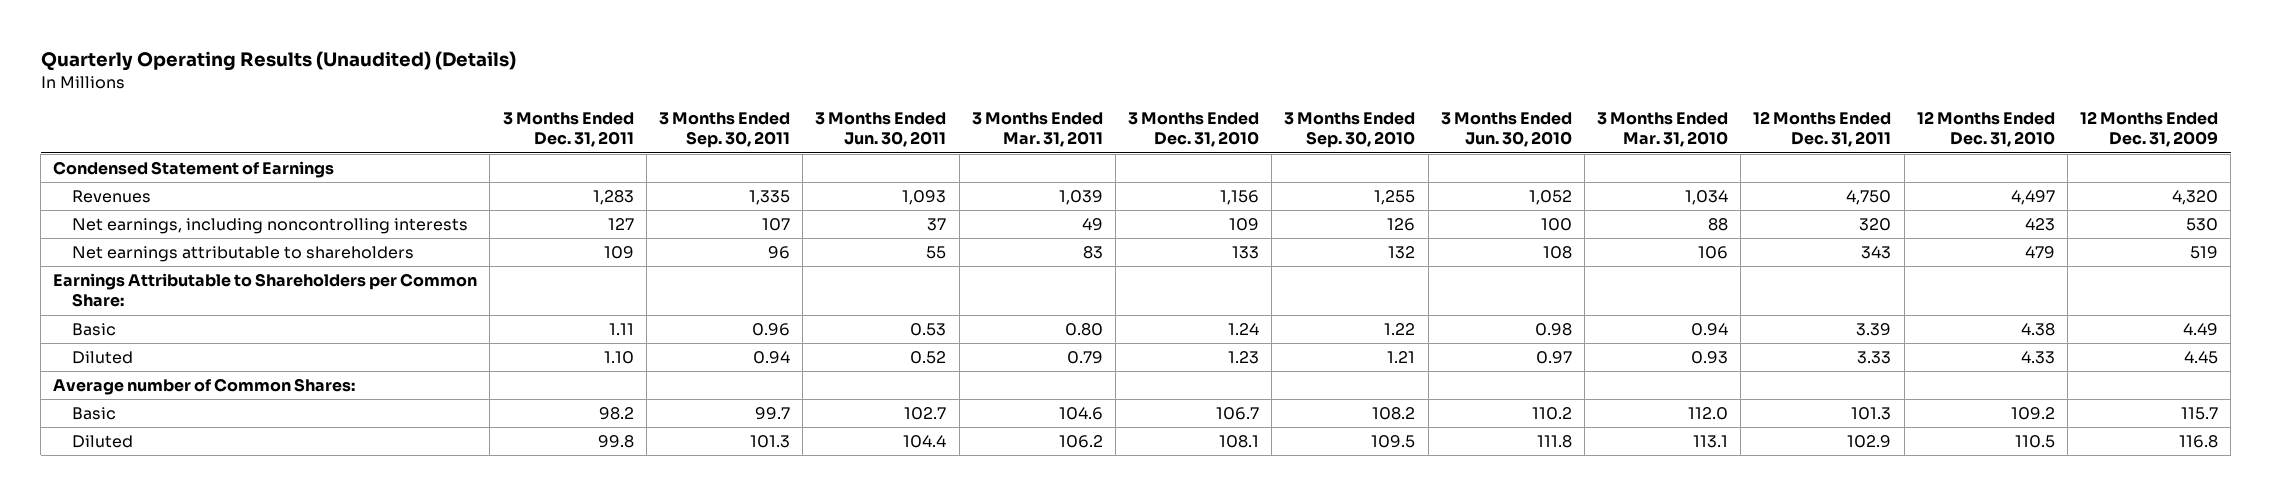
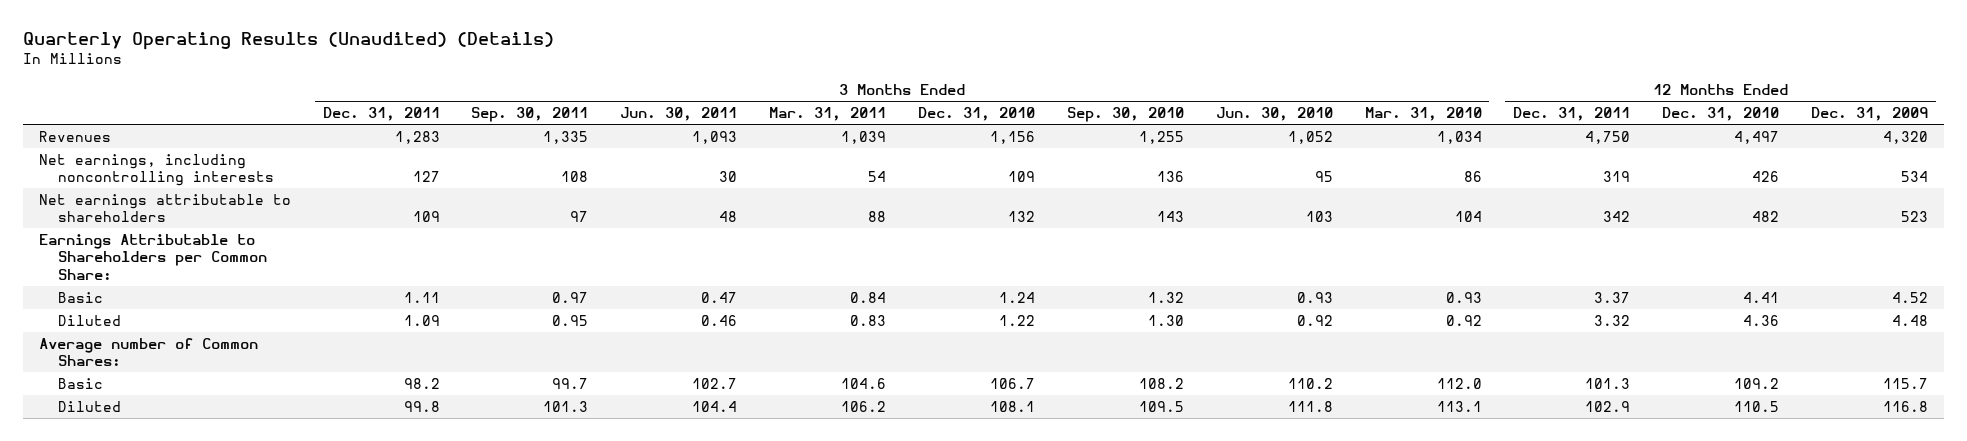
- Condensed Statement of Earnings
- Net earnings, including noncontrolling interests | 127 | 107 | 37 | 49 | 109 | 126 | 100 | 88 | 320 | 423 | 530
- Net earnings attributable to shareholders | 109 | 96 | 55 | 83 | 133 | 132 | 108 | 106 | 343 | 479 | 519
+ Net earnings, including noncontrolling interests | 127 | 108 | 30 | 54 | 109 | 136 | 95 | 86 | 319 | 426 | 534
+ Net earnings attributable to shareholders | 109 | 97 | 48 | 88 | 132 | 143 | 103 | 104 | 342 | 482 | 523
- Basic | 1.11 | 0.96 | 0.53 | 0.80 | 1.24 | 1.22 | 0.98 | 0.94 | 3.39 | 4.38 | 4.49
- Diluted | 1.10 | 0.94 | 0.52 | 0.79 | 1.23 | 1.21 | 0.97 | 0.93 | 3.33 | 4.33 | 4.45
+ Basic | 1.11 | 0.97 | 0.47 | 0.84 | 1.24 | 1.32 | 0.93 | 0.93 | 3.37 | 4.41 | 4.52
+ Diluted | 1.09 | 0.95 | 0.46 | 0.83 | 1.22 | 1.30 | 0.92 | 0.92 | 3.32 | 4.36 | 4.48

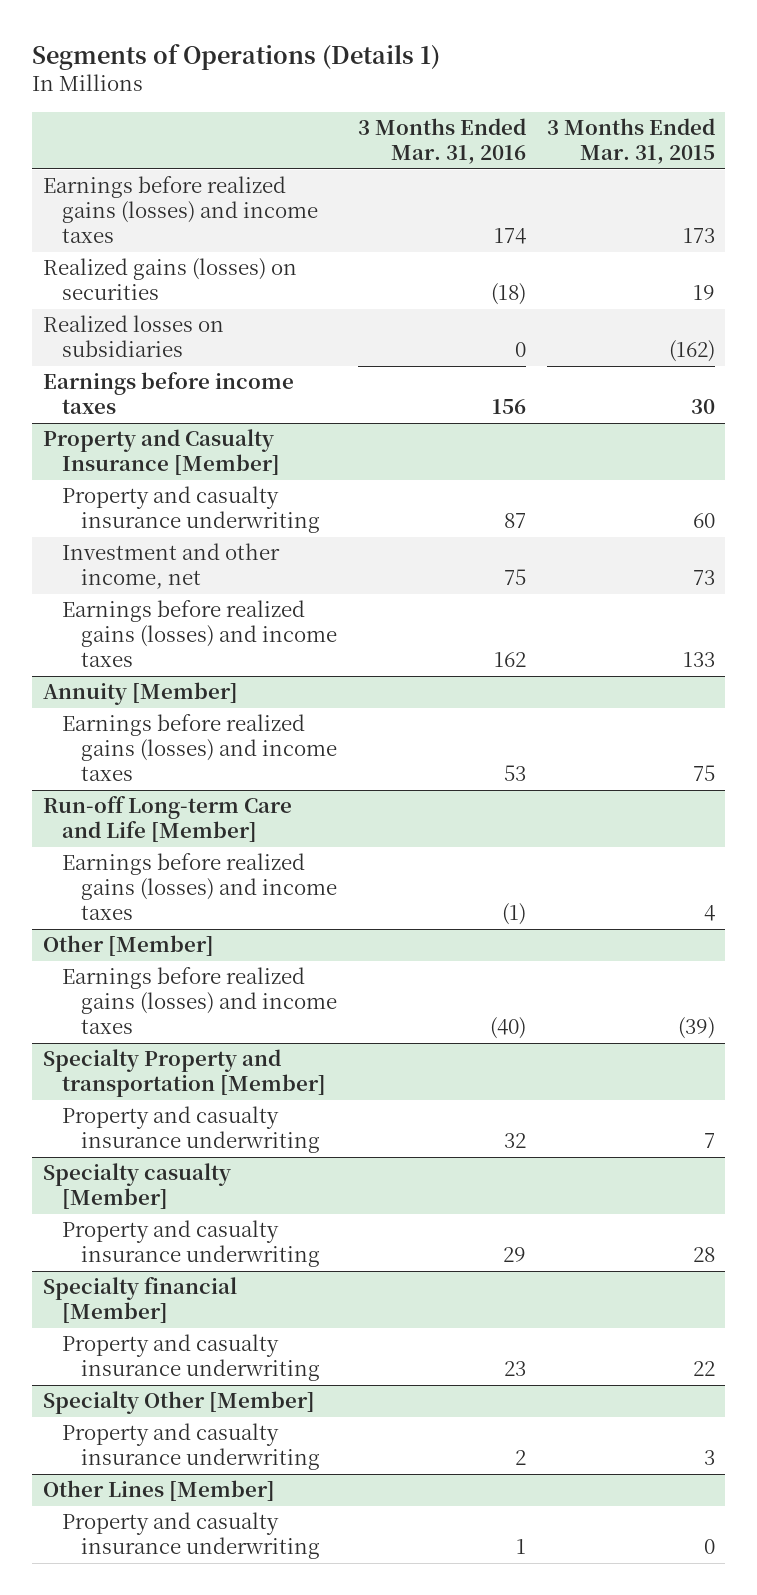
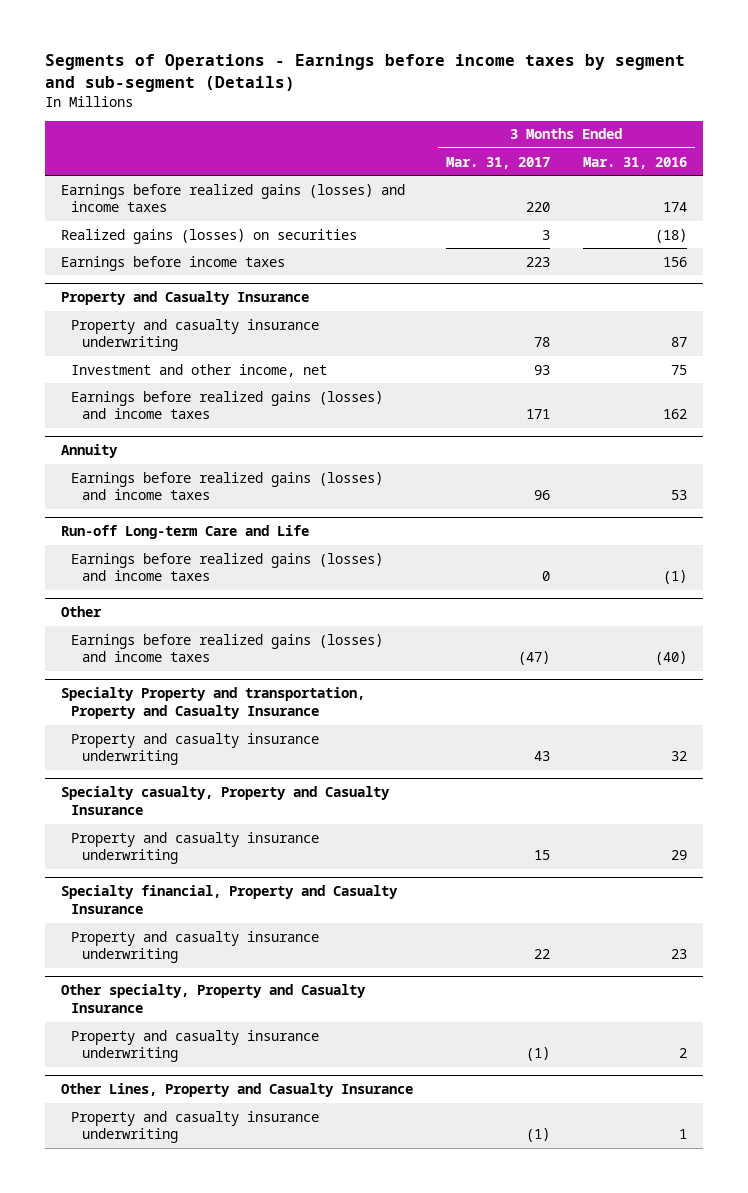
- Segments of Operations (Details 1)
+ Segments of Operations - Earnings before income taxes by segment and sub-segment (Details)
- | 3 Months Ended Mar. 31, 2016 | 3 Months Ended Mar. 31, 2015
+ | 3 Months Ended Mar. 31, 2017 | 3 Months Ended Mar. 31, 2016
- Realized losses on subsidiaries | 0 | (162)
- Property and Casualty Insurance [Member]
+ Property and Casualty Insurance
- Annuity [Member]
+ Annuity
- Run-off Long-term Care and Life [Member]
+ Run-off Long-term Care and Life
- Other [Member]
+ Other
- Specialty Property and transportation [Member]
+ Specialty Property and transportation, Property and Casualty Insurance
- Specialty casualty [Member]
+ Specialty casualty, Property and Casualty Insurance
- Specialty financial [Member]
+ Specialty financial, Property and Casualty Insurance
- Specialty Other [Member]
+ Other specialty, Property and Casualty Insurance
- Other Lines [Member]
+ Other Lines, Property and Casualty Insurance

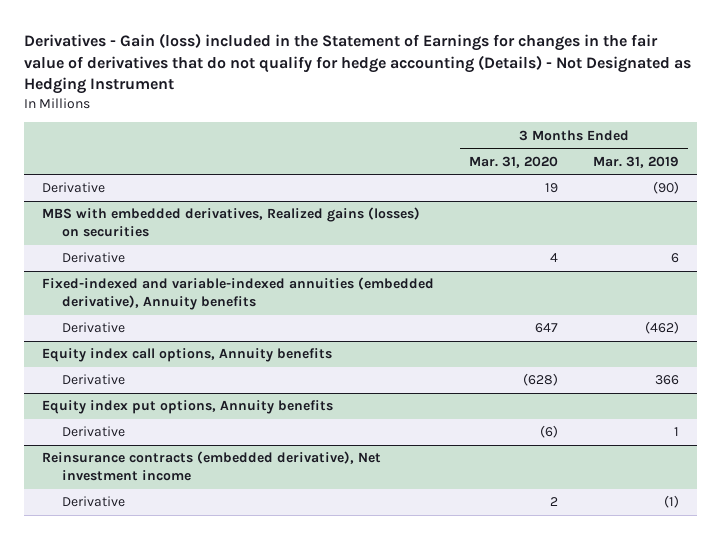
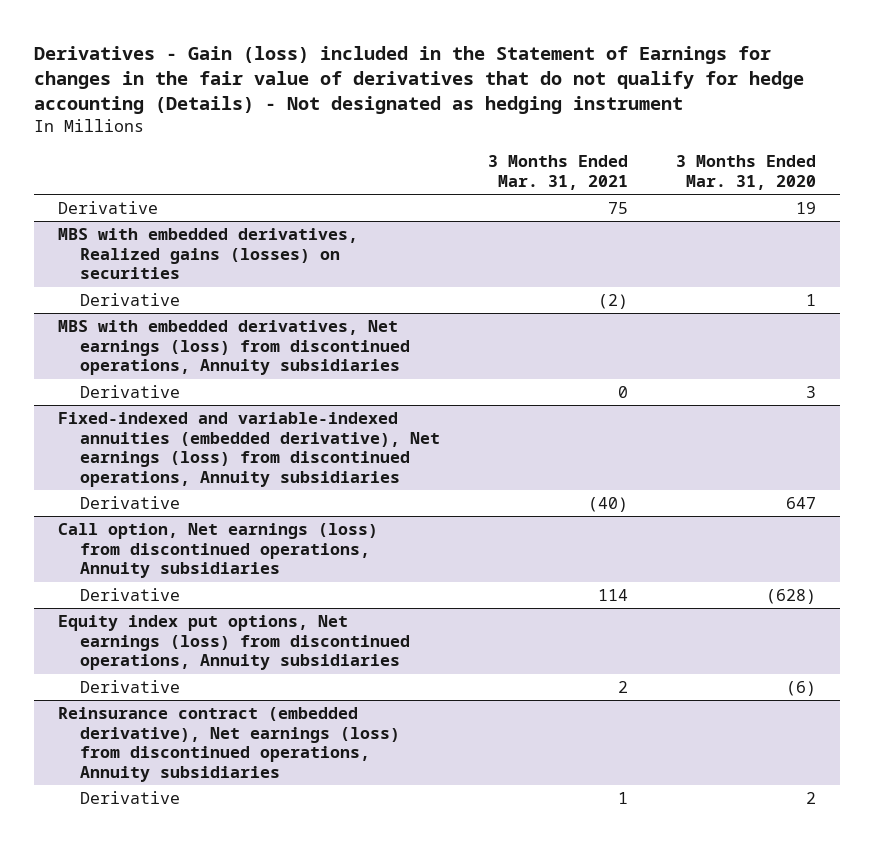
- Derivatives - Gain (loss) included in the Statement of Earnings for changes in the fair value of derivatives that do not qualify for hedge accounting (Details) - Not Designated as Hedging Instrument
+ Derivatives - Gain (loss) included in the Statement of Earnings for changes in the fair value of derivatives that do not qualify for hedge accounting (Details) - Not designated as hedging instrument
- | 3 Months Ended Mar. 31, 2020 | 3 Months Ended Mar. 31, 2019
+ | 3 Months Ended Mar. 31, 2021 | 3 Months Ended Mar. 31, 2020
@ MBS with embedded derivatives, Realized gains (losses) on securities
- Derivative | 4 | 6
- Fixed-indexed and variable-indexed annuities (embedded derivative), Annuity benefits
@ MBS with embedded derivatives, Realized gains (losses) on securities
+ Derivative | (2) | 1
+ MBS with embedded derivatives, Net earnings (loss) from discontinued operations, Annuity subsidiaries
+ Derivative | 0 | 3
+ Fixed-indexed and variable-indexed annuities (embedded derivative), Net earnings (loss) from discontinued operations, Annuity subsidiaries
- Equity index call options, Annuity benefits
+ Call option, Net earnings (loss) from discontinued operations, Annuity subsidiaries
- Equity index put options, Annuity benefits
+ Equity index put options, Net earnings (loss) from discontinued operations, Annuity subsidiaries
- Reinsurance contracts (embedded derivative), Net investment income
+ Reinsurance contract (embedded derivative), Net earnings (loss) from discontinued operations, Annuity subsidiaries

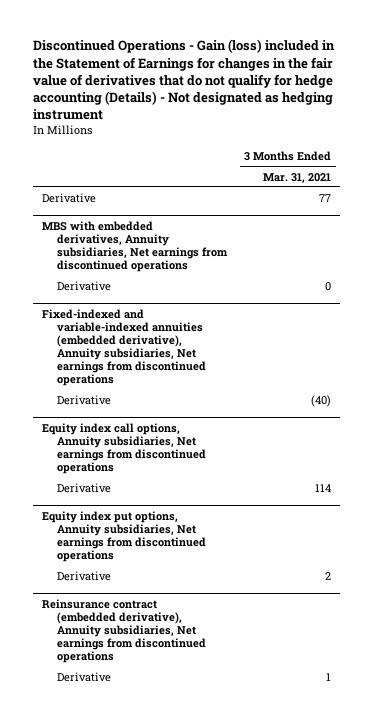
- Derivatives - Gain (loss) included in the Statement of Earnings for changes in the fair value of derivatives that do not qualify for hedge accounting (Details) - Not designated as hedging instrument
+ Discontinued Operations - Gain (loss) included in the Statement of Earnings for changes in the fair value of derivatives that do not qualify for hedge accounting (Details) - Not designated as hedging instrument
- | 3 Months Ended Mar. 31, 2021 | 3 Months Ended Mar. 31, 2020
+ | 3 Months Ended Mar. 31, 2021
- Derivative | 75 | 19
- MBS with embedded derivatives, Realized gains (losses) on securities
- Derivative | (2) | 1
- MBS with embedded derivatives, Net earnings (loss) from discontinued operations, Annuity subsidiaries
+ Derivative | 77
+ MBS with embedded derivatives, Annuity subsidiaries, Net earnings from discontinued operations
- Fixed-indexed and variable-indexed annuities (embedded derivative), Net earnings (loss) from discontinued operations, Annuity subsidiaries
+ Fixed-indexed and variable-indexed annuities (embedded derivative), Annuity subsidiaries, Net earnings from discontinued operations
- Call option, Net earnings (loss) from discontinued operations, Annuity subsidiaries
+ Equity index call options, Annuity subsidiaries, Net earnings from discontinued operations
- Equity index put options, Net earnings (loss) from discontinued operations, Annuity subsidiaries
+ Equity index put options, Annuity subsidiaries, Net earnings from discontinued operations
- Reinsurance contract (embedded derivative), Net earnings (loss) from discontinued operations, Annuity subsidiaries
+ Reinsurance contract (embedded derivative), Annuity subsidiaries, Net earnings from discontinued operations

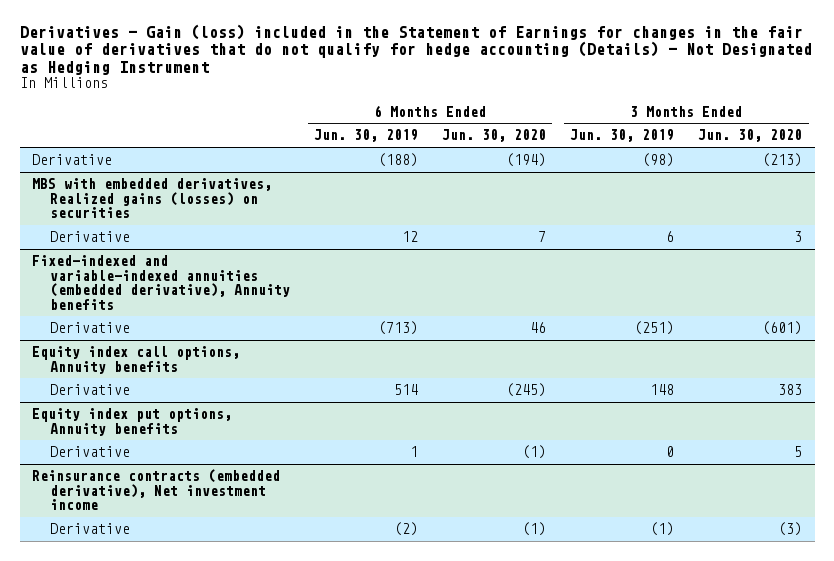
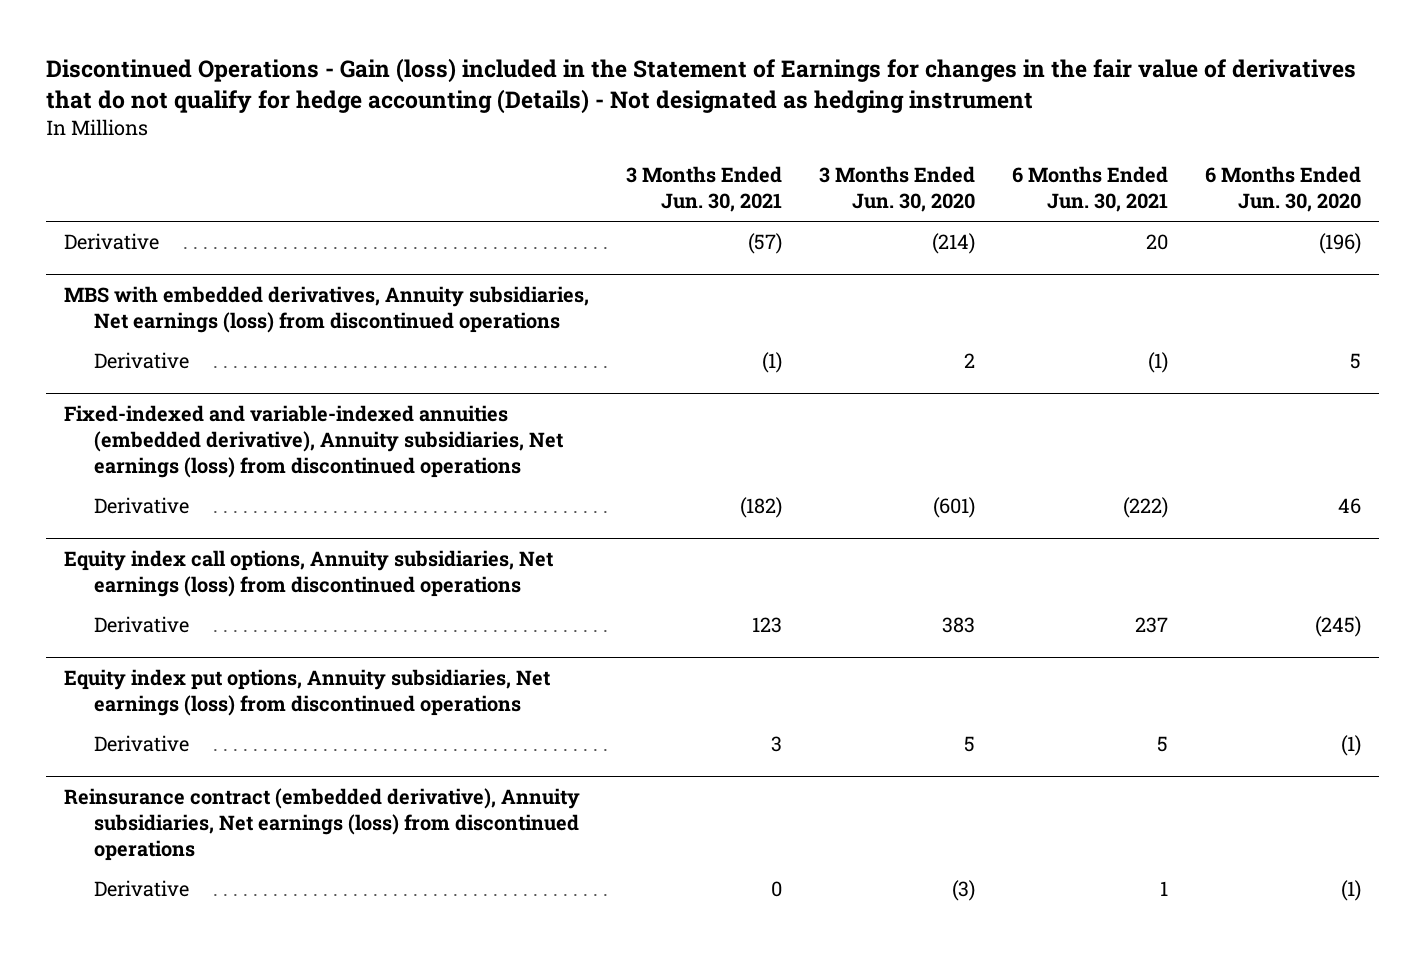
- Derivatives - Gain (loss) included in the Statement of Earnings for changes in the fair value of derivatives that do not qualify for hedge accounting (Details) - Not Designated as Hedging Instrument
+ Discontinued Operations - Gain (loss) included in the Statement of Earnings for changes in the fair value of derivatives that do not qualify for hedge accounting (Details) - Not designated as hedging instrument
- | 6 Months Ended Jun. 30, 2019 | 6 Months Ended Jun. 30, 2020 | 3 Months Ended Jun. 30, 2019 | 3 Months Ended Jun. 30, 2020
+ | 3 Months Ended Jun. 30, 2021 | 3 Months Ended Jun. 30, 2020 | 6 Months Ended Jun. 30, 2021 | 6 Months Ended Jun. 30, 2020
- Derivative | (188) | (194) | (98) | (213)
- MBS with embedded derivatives, Realized gains (losses) on securities
- Derivative | 12 | 7 | 6 | 3
- Fixed-indexed and variable-indexed annuities (embedded derivative), Annuity benefits
+ Derivative | (57) | (214) | 20 | (196)
+ MBS with embedded derivatives, Annuity subsidiaries, Net earnings (loss) from discontinued operations
+ Derivative | (1) | 2 | (1) | 5
+ Fixed-indexed and variable-indexed annuities (embedded derivative), Annuity subsidiaries, Net earnings (loss) from discontinued operations
- Equity index call options, Annuity benefits
+ Equity index call options, Annuity subsidiaries, Net earnings (loss) from discontinued operations
- Equity index put options, Annuity benefits
+ Equity index put options, Annuity subsidiaries, Net earnings (loss) from discontinued operations
- Reinsurance contracts (embedded derivative), Net investment income
+ Reinsurance contract (embedded derivative), Annuity subsidiaries, Net earnings (loss) from discontinued operations

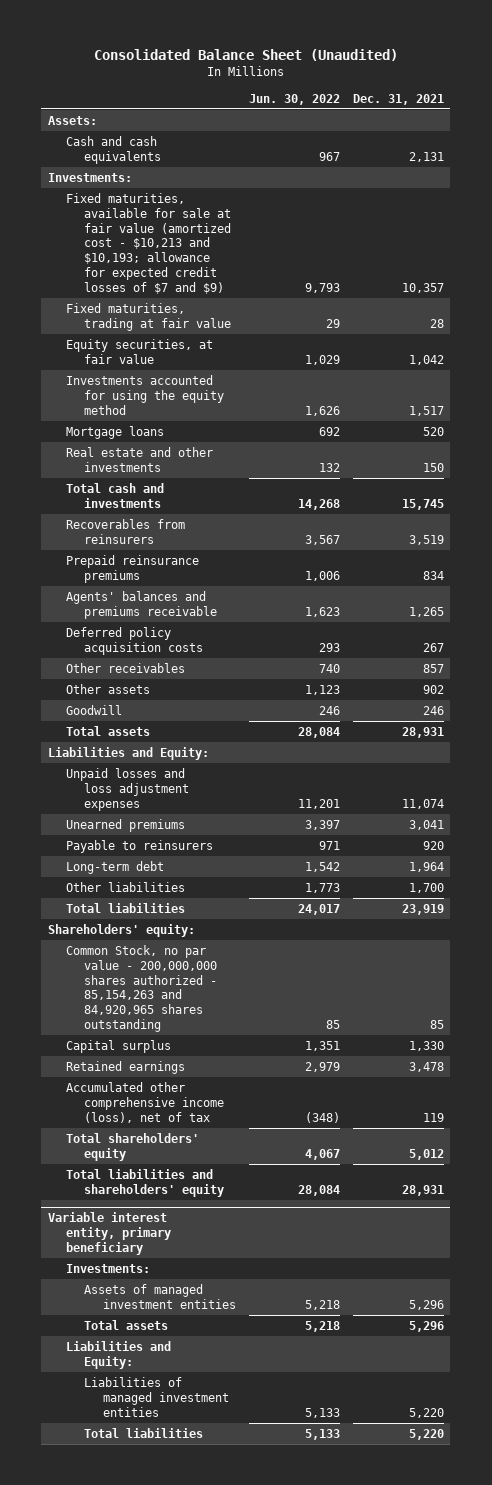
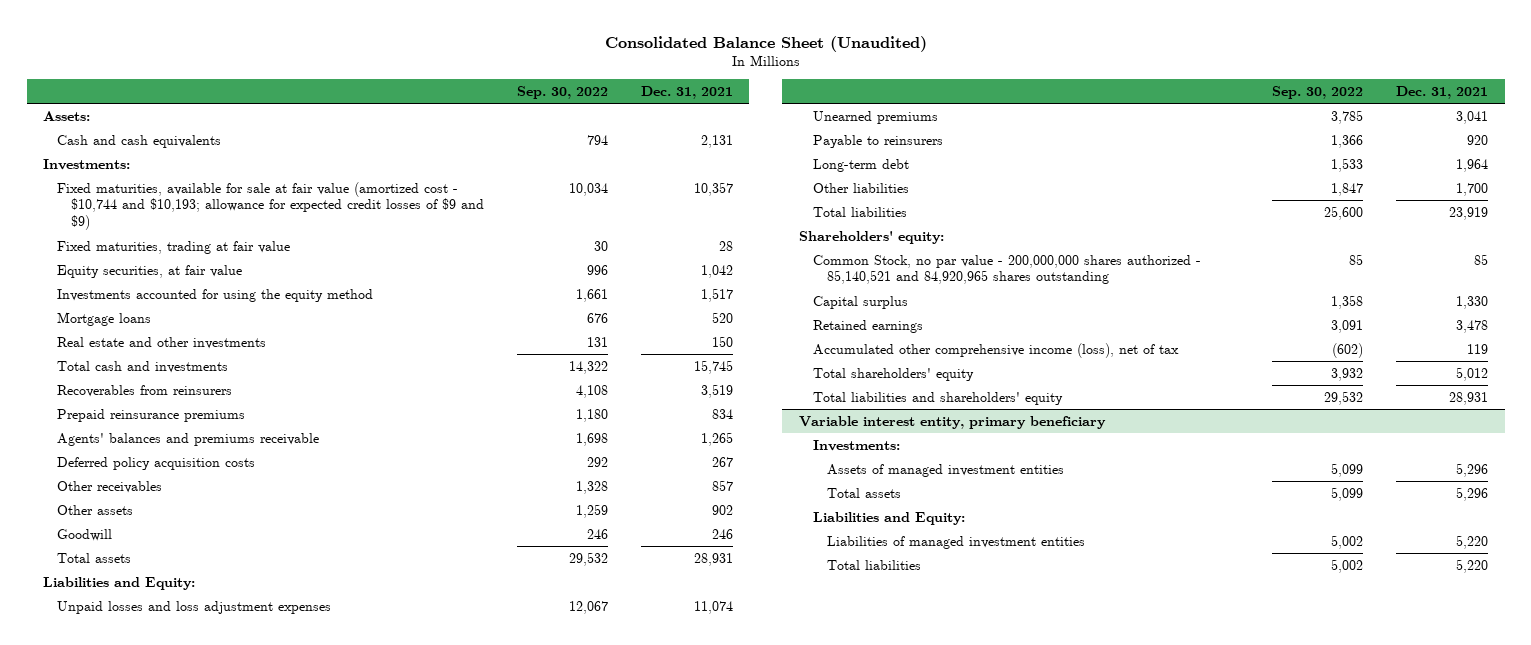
- | Jun. 30, 2022 | Dec. 31, 2021
+ | Sep. 30, 2022 | Dec. 31, 2021
- Fixed maturities, available for sale at fair value (amortized cost - $10,213 and $10,193; allowance for expected credit losses of $7 and $9) | 9,793 | 10,357
+ Fixed maturities, available for sale at fair value (amortized cost - $10,744 and $10,193; allowance for expected credit losses of $9 and $9) | 10,034 | 10,357
- Common Stock, no par value - 200,000,000 shares authorized - 85,154,263 and 84,920,965 shares outstanding | 85 | 85
+ Common Stock, no par value - 200,000,000 shares authorized - 85,140,521 and 84,920,965 shares outstanding | 85 | 85

